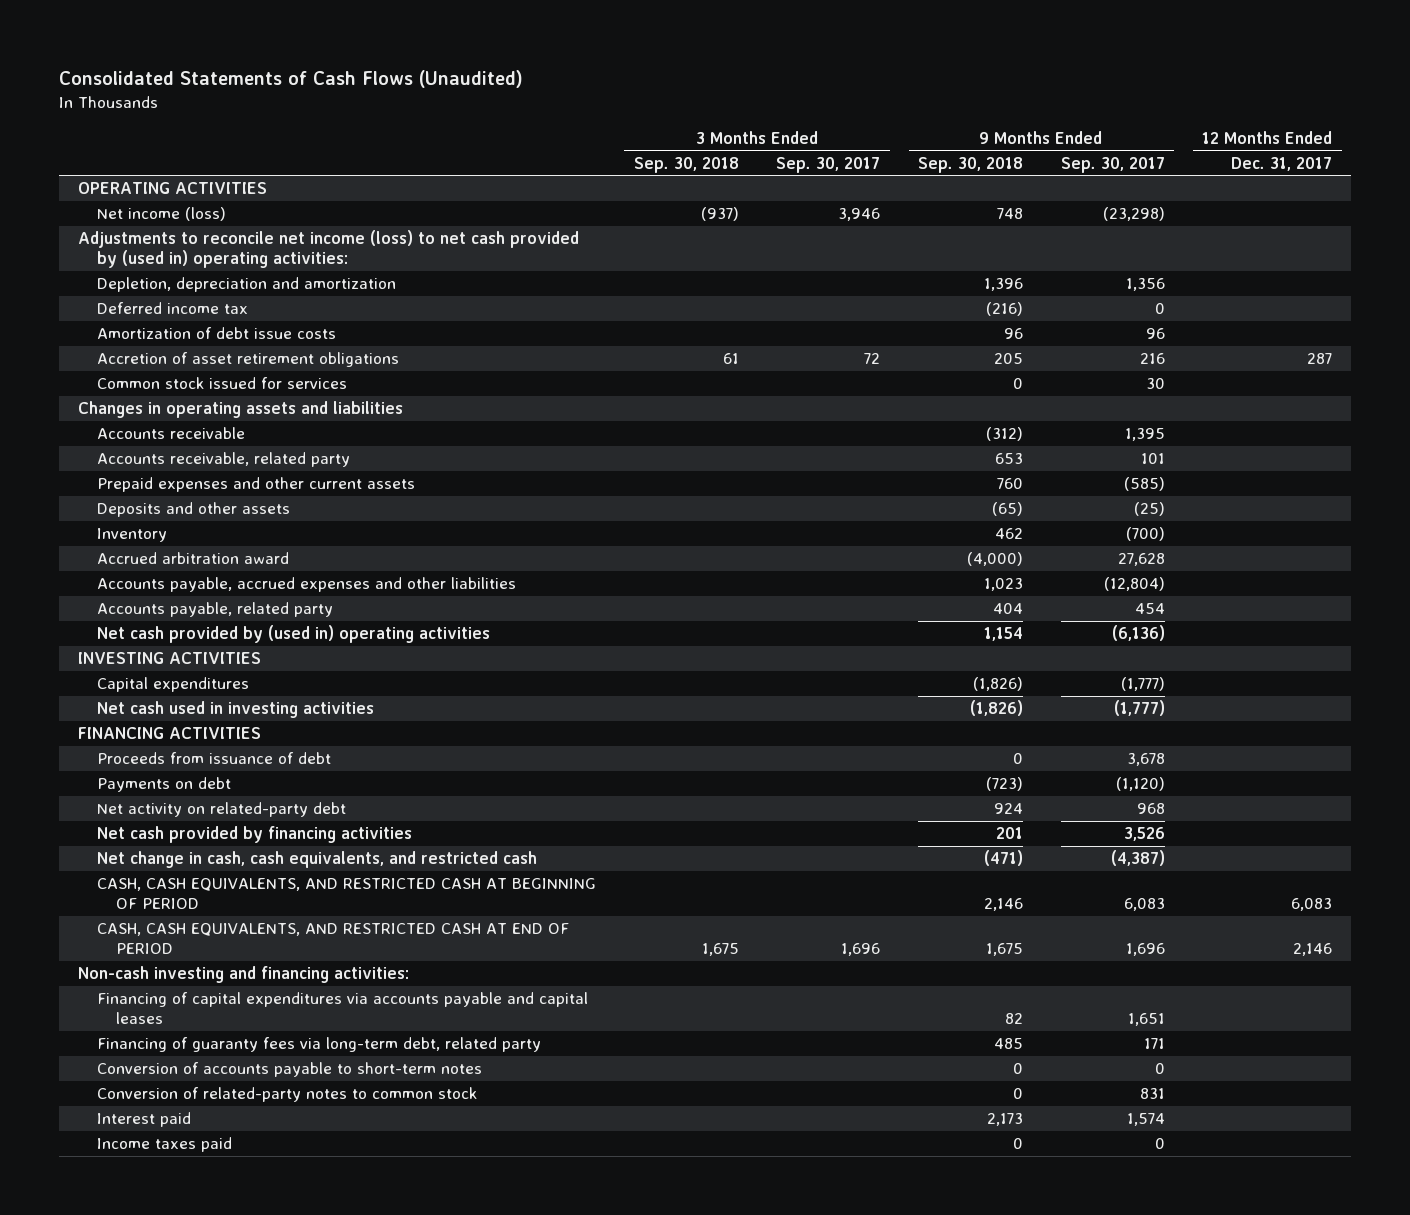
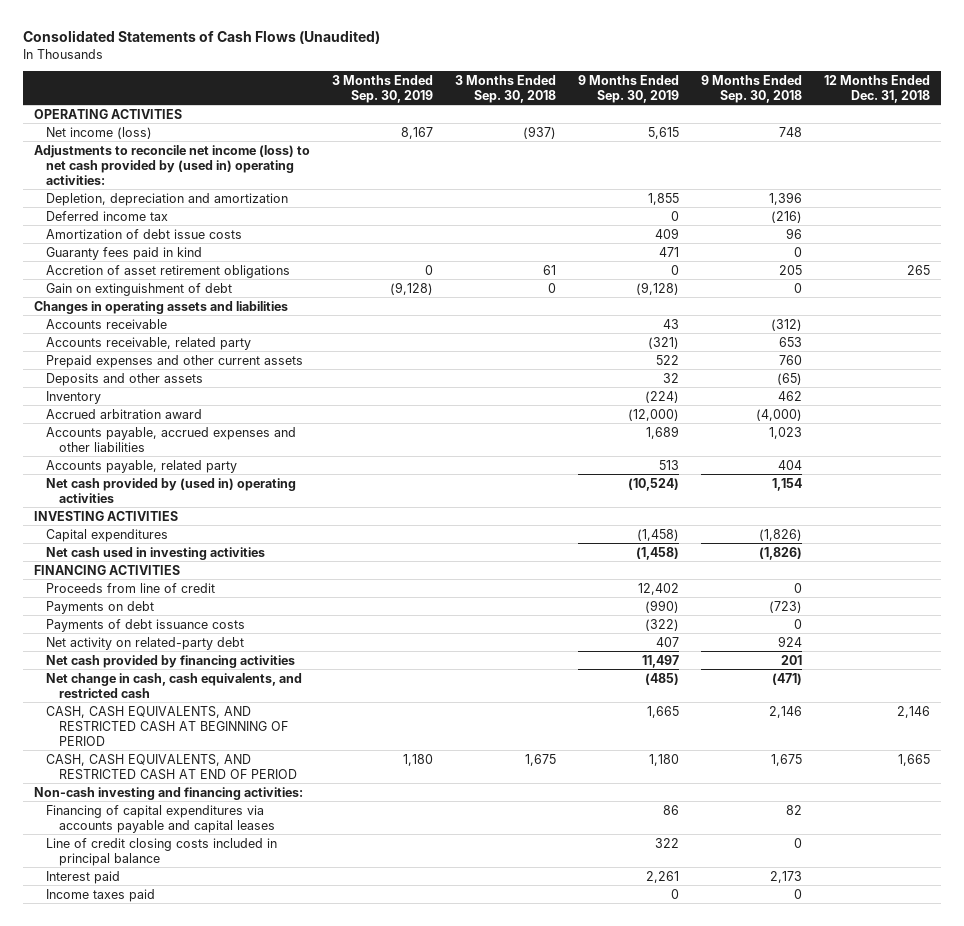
- | 3 Months Ended Sep. 30, 2018 | 3 Months Ended Sep. 30, 2017 | 9 Months Ended Sep. 30, 2018 | 9 Months Ended Sep. 30, 2017 | 12 Months Ended Dec. 31, 2017
+ | 3 Months Ended Sep. 30, 2019 | 3 Months Ended Sep. 30, 2018 | 9 Months Ended Sep. 30, 2019 | 9 Months Ended Sep. 30, 2018 | 12 Months Ended Dec. 31, 2018
+ Guaranty fees paid in kind | | | 471 | 0 |
- Common stock issued for services | | | 0 | 30 |
+ Gain on extinguishment of debt | (9,128) | 0 | (9,128) | 0 |
- Proceeds from issuance of debt | | | 0 | 3,678 |
+ Proceeds from line of credit | | | 12,402 | 0 |
+ Payments of debt issuance costs | | | (322) | 0 |
- Financing of guaranty fees via long-term debt, related party | | | 485 | 171 |
- Conversion of accounts payable to short-term notes | | | 0 | 0 |
- Conversion of related-party notes to common stock | | | 0 | 831 |
+ Line of credit closing costs included in principal balance | | | 322 | 0 |

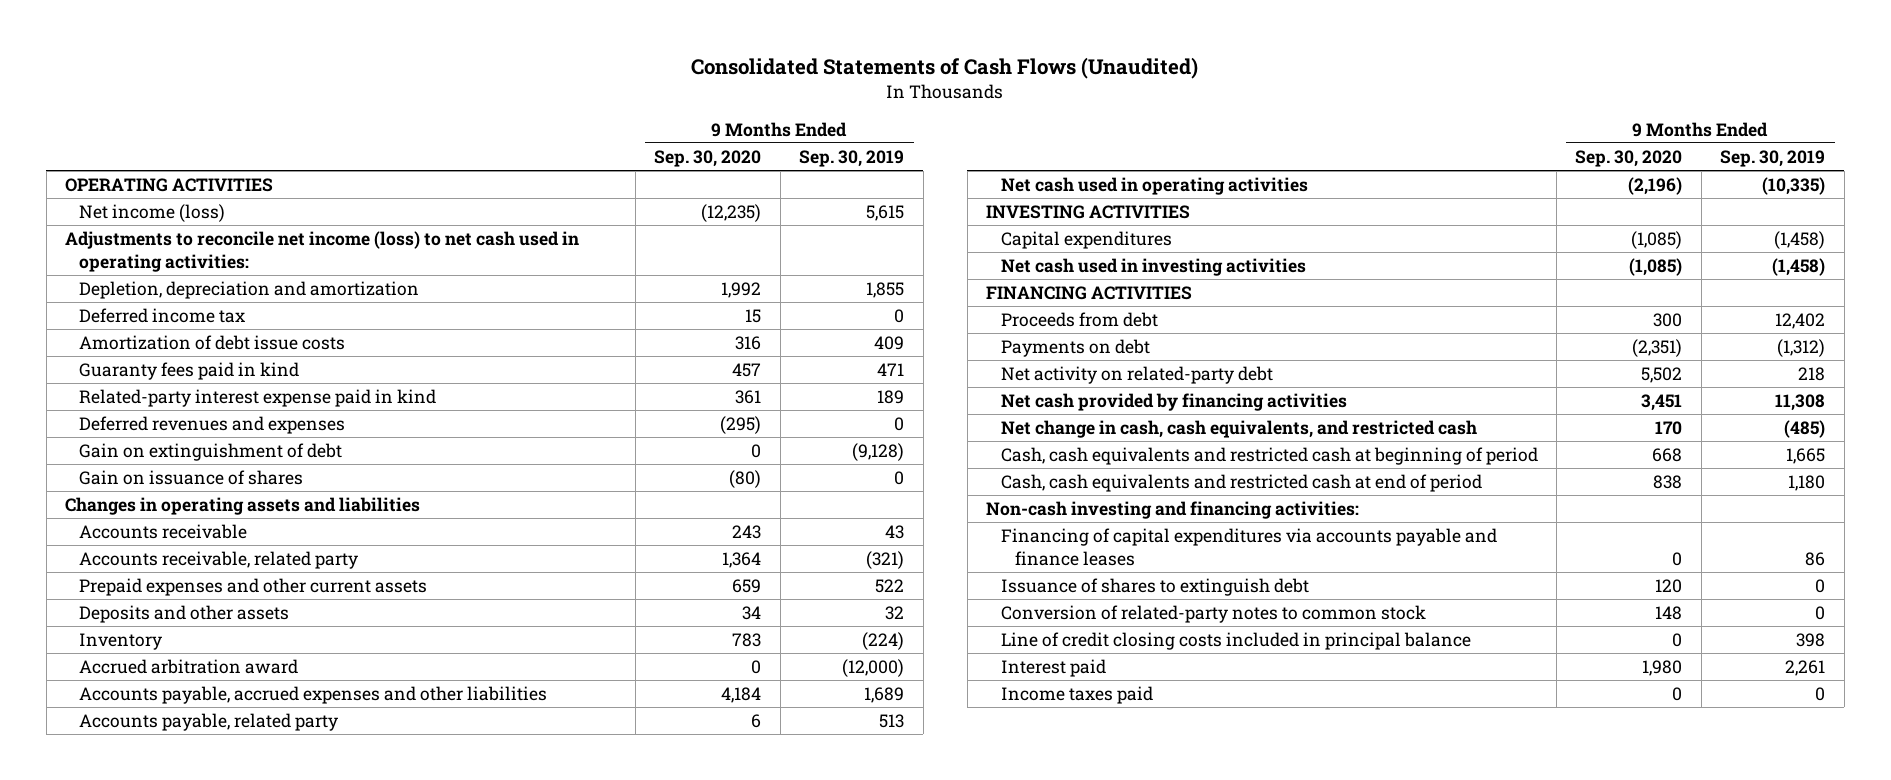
- | 3 Months Ended Sep. 30, 2019 | 3 Months Ended Sep. 30, 2018 | 9 Months Ended Sep. 30, 2019 | 9 Months Ended Sep. 30, 2018 | 12 Months Ended Dec. 31, 2018
+ | 9 Months Ended Sep. 30, 2020 | 9 Months Ended Sep. 30, 2019
- Adjustments to reconcile net income (loss) to net cash provided by (used in) operating activities:
+ Adjustments to reconcile net income (loss) to net cash used in operating activities:
- Accretion of asset retirement obligations | 0 | 61 | 0 | 205 | 265
+ Related-party interest expense paid in kind | 361 | 189
+ Deferred revenues and expenses | (295) | 0
+ Gain on issuance of shares | (80) | 0
- Net cash provided by (used in) operating activities | | | (10,524) | 1,154 |
+ Net cash used in operating activities | (2,196) | (10,335)
- Proceeds from line of credit | | | 12,402 | 0 |
- Payments on debt | | | (990) | (723) |
- Payments of debt issuance costs | | | (322) | 0 |
- Net activity on related-party debt | | | 407 | 924 |
- Net cash provided by financing activities | | | 11,497 | 201 |
+ Proceeds from debt | 300 | 12,402
+ Payments on debt | (2,351) | (1,312)
+ Net activity on related-party debt | 5,502 | 218
+ Net cash provided by financing activities | 3,451 | 11,308
- CASH, CASH EQUIVALENTS, AND RESTRICTED CASH AT BEGINNING OF PERIOD | | | 1,665 | 2,146 | 2,146
- CASH, CASH EQUIVALENTS, AND RESTRICTED CASH AT END OF PERIOD | 1,180 | 1,675 | 1,180 | 1,675 | 1,665
+ Cash, cash equivalents and restricted cash at beginning of period | 668 | 1,665
+ Cash, cash equivalents and restricted cash at end of period | 838 | 1,180
- Financing of capital expenditures via accounts payable and capital leases | | | 86 | 82 |
- Line of credit closing costs included in principal balance | | | 322 | 0 |
+ Financing of capital expenditures via accounts payable and finance leases | 0 | 86
+ Issuance of shares to extinguish debt | 120 | 0
+ Conversion of related-party notes to common stock | 148 | 0
+ Line of credit closing costs included in principal balance | 0 | 398

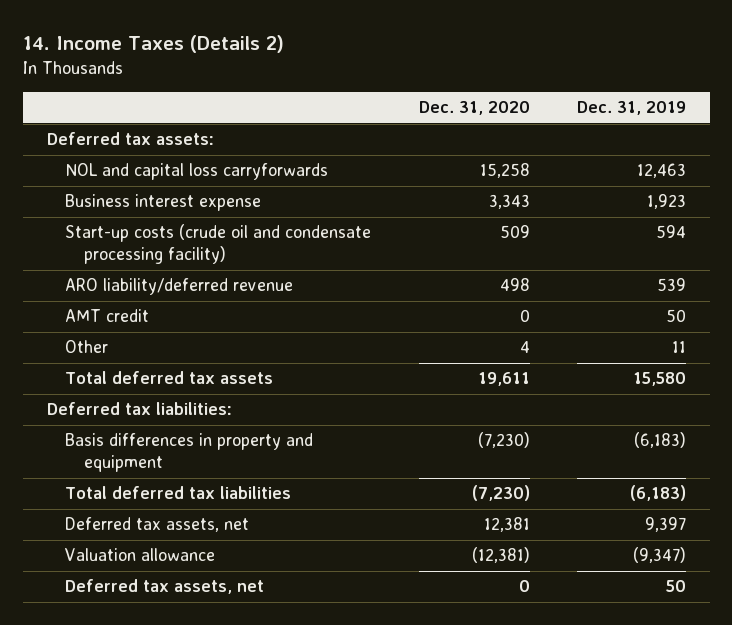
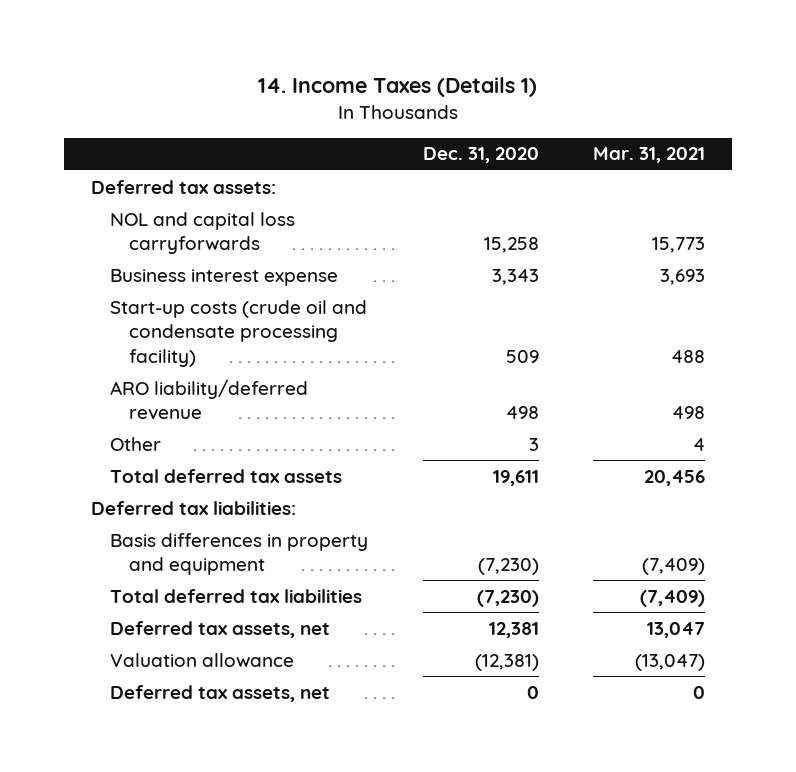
- 14. Income Taxes (Details 2)
+ 14. Income Taxes (Details 1)
- | Dec. 31, 2020 | Dec. 31, 2019
+ | Dec. 31, 2020 | Mar. 31, 2021
- AMT credit | 0 | 50
- Other | 4 | 11
+ Other | 3 | 4

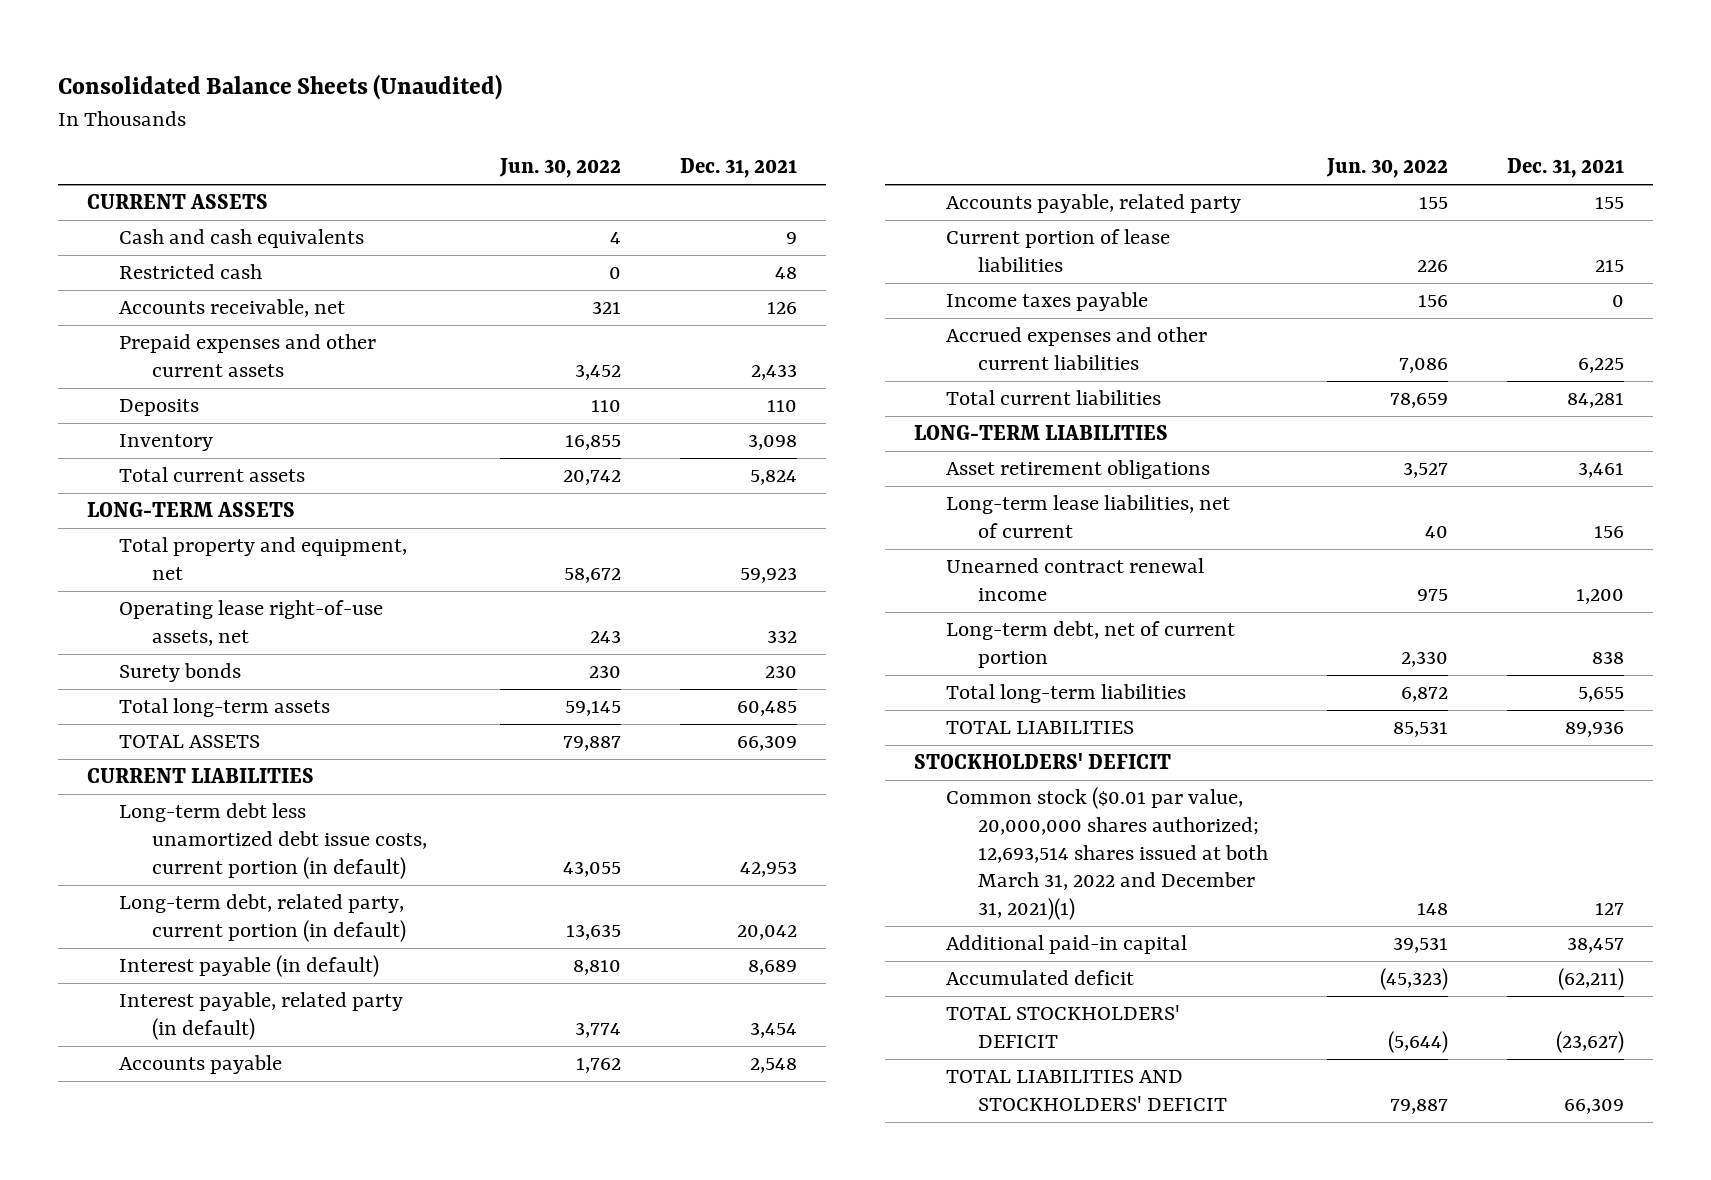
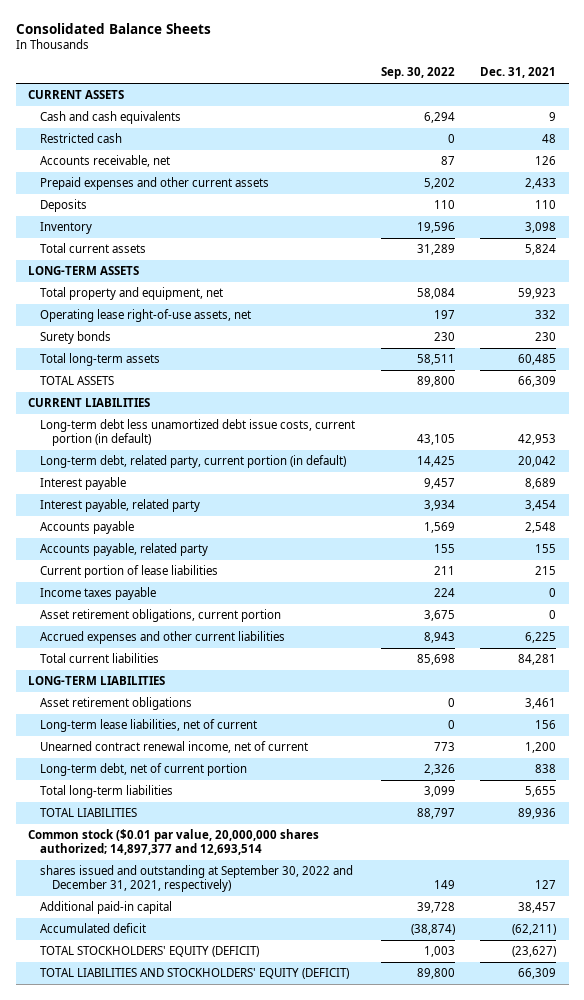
- Consolidated Balance Sheets (Unaudited)
+ Consolidated Balance Sheets
- | Jun. 30, 2022 | Dec. 31, 2021
+ | Sep. 30, 2022 | Dec. 31, 2021
- Interest payable (in default) | 8,810 | 8,689
- Interest payable, related party (in default) | 3,774 | 3,454
+ Interest payable | 9,457 | 8,689
+ Interest payable, related party | 3,934 | 3,454
+ Asset retirement obligations, current portion | 3,675 | 0
- Unearned contract renewal income | 975 | 1,200
+ Unearned contract renewal income, net of current | 773 | 1,200
- STOCKHOLDERS' DEFICIT
- Common stock ($0.01 par value, 20,000,000 shares authorized; 12,693,514 shares issued at both March 31, 2022 and December 31, 2021)(1) | 148 | 127
+ Common stock ($0.01 par value, 20,000,000 shares authorized; 14,897,377 and 12,693,514
+ shares issued and outstanding at September 30, 2022 and December 31, 2021, respectively) | 149 | 127
- TOTAL STOCKHOLDERS' DEFICIT | (5,644) | (23,627)
- TOTAL LIABILITIES AND STOCKHOLDERS' DEFICIT | 79,887 | 66,309
+ TOTAL STOCKHOLDERS' EQUITY (DEFICIT) | 1,003 | (23,627)
+ TOTAL LIABILITIES AND STOCKHOLDERS' EQUITY (DEFICIT) | 89,800 | 66,309

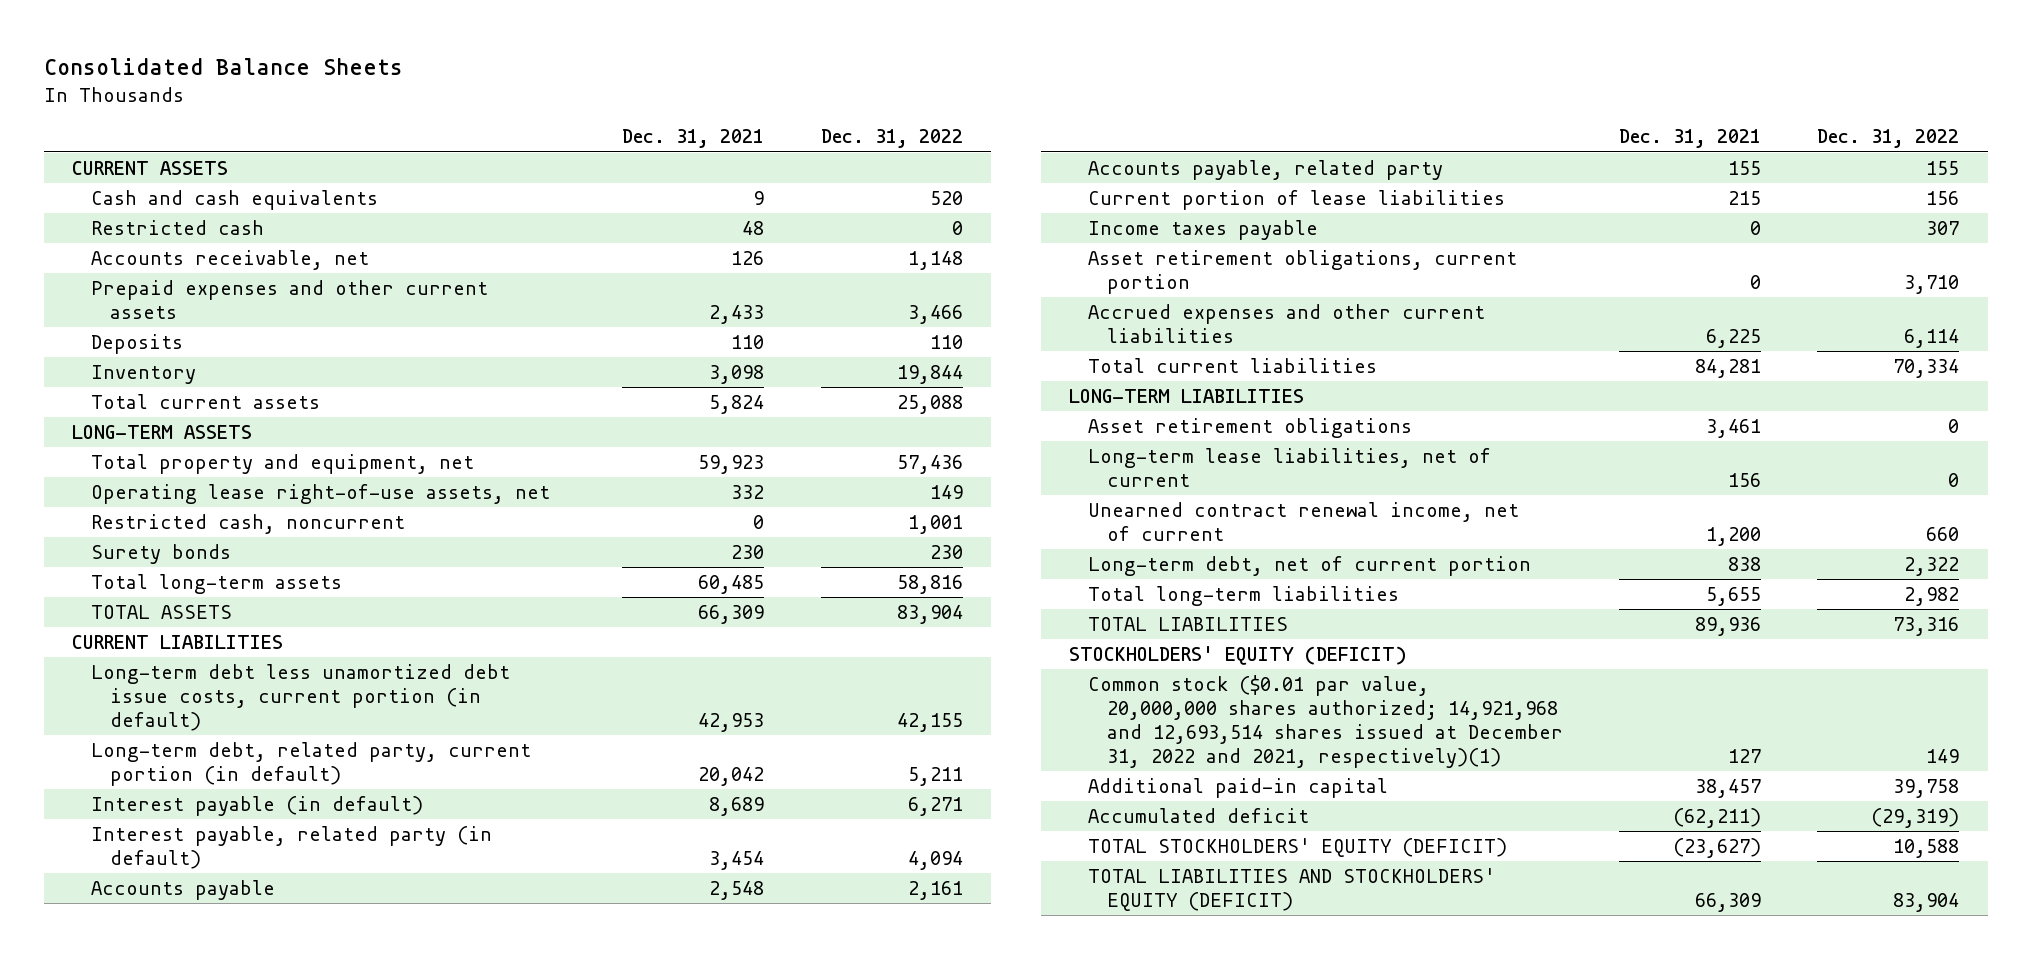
- | Sep. 30, 2022 | Dec. 31, 2021
+ | Dec. 31, 2021 | Dec. 31, 2022
+ Restricted cash, noncurrent | 0 | 1,001
- Interest payable | 9,457 | 8,689
- Interest payable, related party | 3,934 | 3,454
+ Interest payable (in default) | 8,689 | 6,271
+ Interest payable, related party (in default) | 3,454 | 4,094
- Common stock ($0.01 par value, 20,000,000 shares authorized; 14,897,377 and 12,693,514
- shares issued and outstanding at September 30, 2022 and December 31, 2021, respectively) | 149 | 127
+ STOCKHOLDERS' EQUITY (DEFICIT)
+ Common stock ($0.01 par value, 20,000,000 shares authorized; 14,921,968 and 12,693,514 shares issued at December 31, 2022 and 2021, respectively)(1) | 127 | 149

